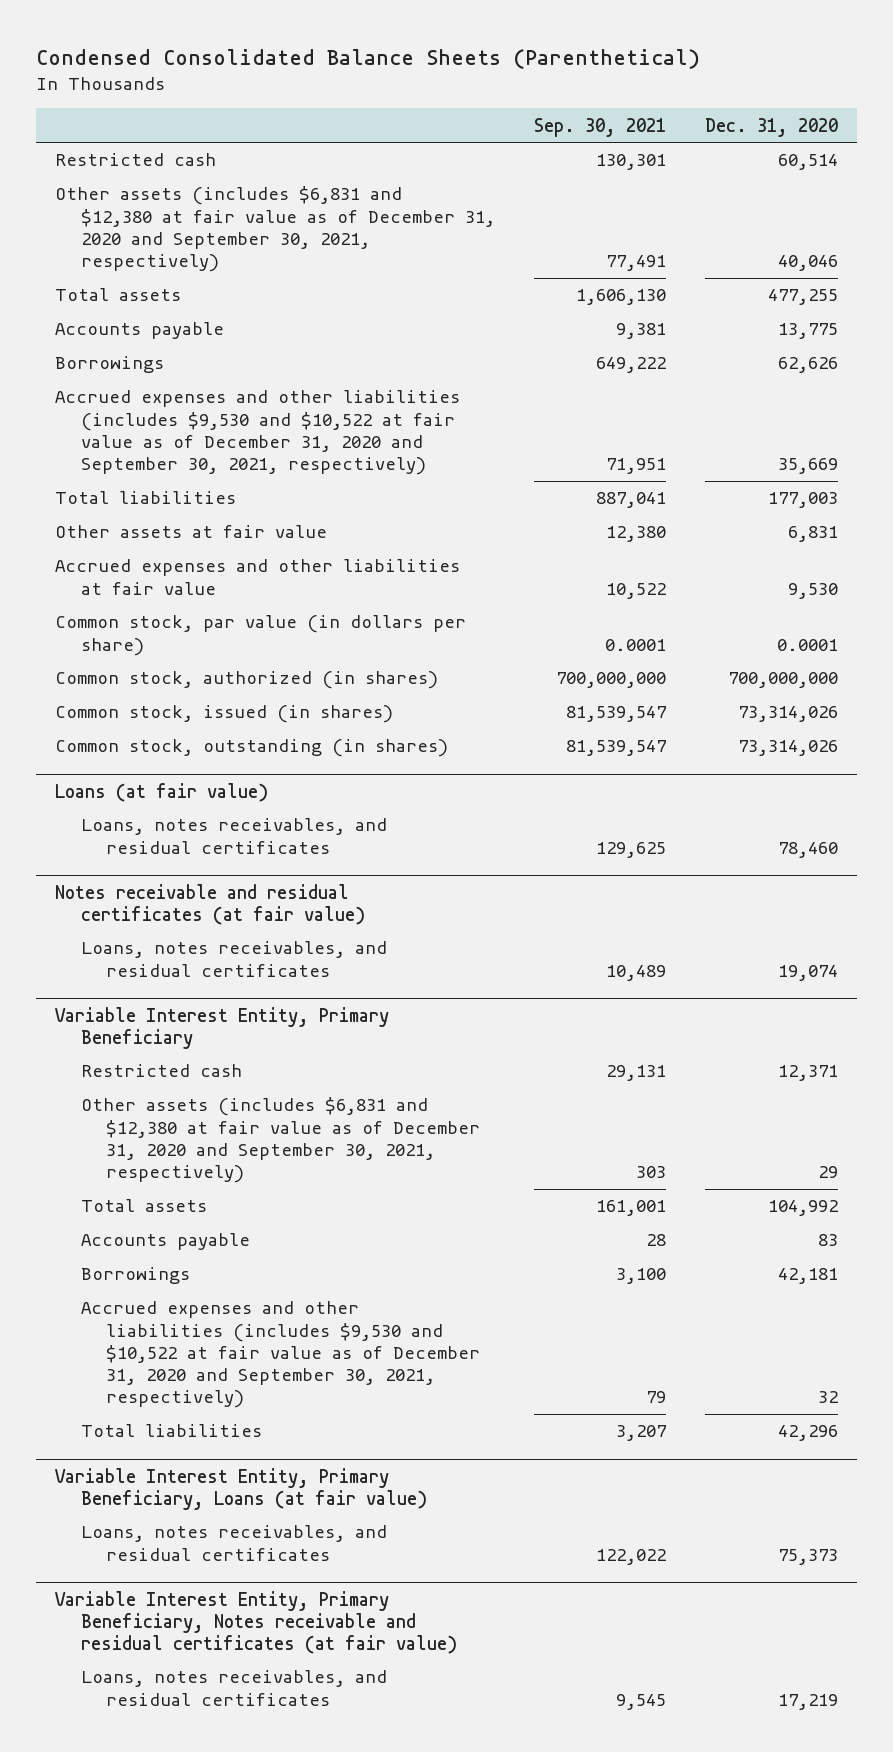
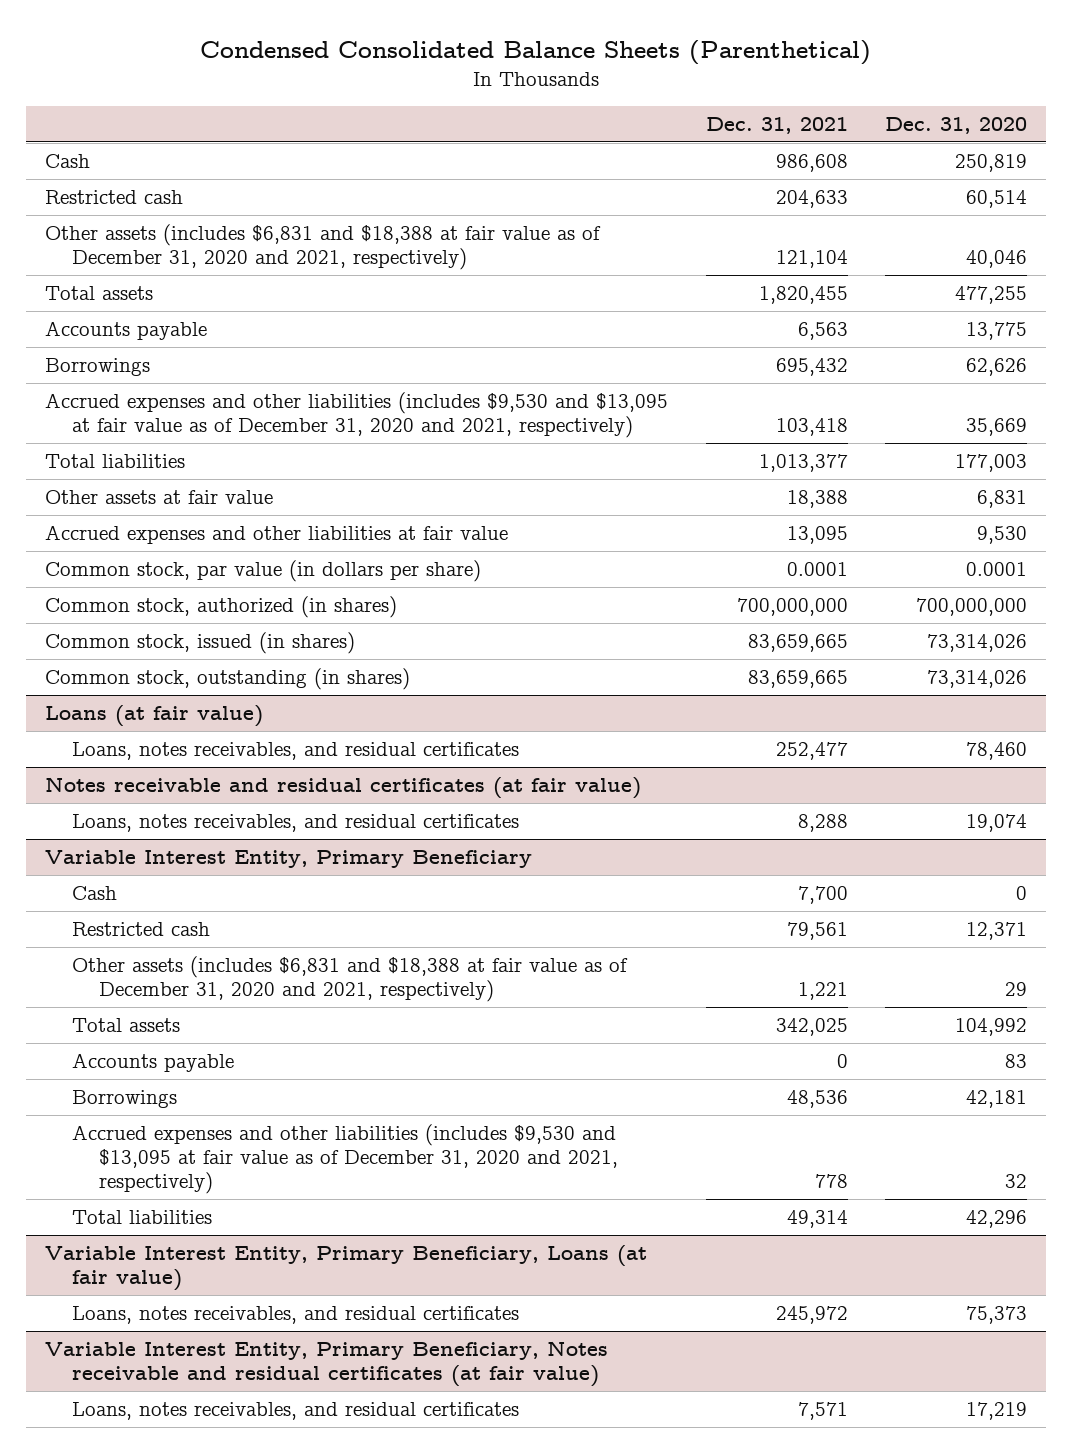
- | Sep. 30, 2021 | Dec. 31, 2020
+ | Dec. 31, 2021 | Dec. 31, 2020
+ Cash | 986,608 | 250,819
- Other assets (includes $6,831 and $12,380 at fair value as of December 31, 2020 and September 30, 2021, respectively) | 77,491 | 40,046
+ Other assets (includes $6,831 and $18,388 at fair value as of December 31, 2020 and 2021, respectively) | 121,104 | 40,046
- Accrued expenses and other liabilities (includes $9,530 and $10,522 at fair value as of December 31, 2020 and September 30, 2021, respectively) | 71,951 | 35,669
+ Accrued expenses and other liabilities (includes $9,530 and $13,095 at fair value as of December 31, 2020 and 2021, respectively) | 103,418 | 35,669
@ Variable Interest Entity, Primary Beneficiary
+ Cash | 7,700 | 0
- Other assets (includes $6,831 and $12,380 at fair value as of December 31, 2020 and September 30, 2021, respectively) | 303 | 29
+ Other assets (includes $6,831 and $18,388 at fair value as of December 31, 2020 and 2021, respectively) | 1,221 | 29
- Accrued expenses and other liabilities (includes $9,530 and $10,522 at fair value as of December 31, 2020 and September 30, 2021, respectively) | 79 | 32
+ Accrued expenses and other liabilities (includes $9,530 and $13,095 at fair value as of December 31, 2020 and 2021, respectively) | 778 | 32

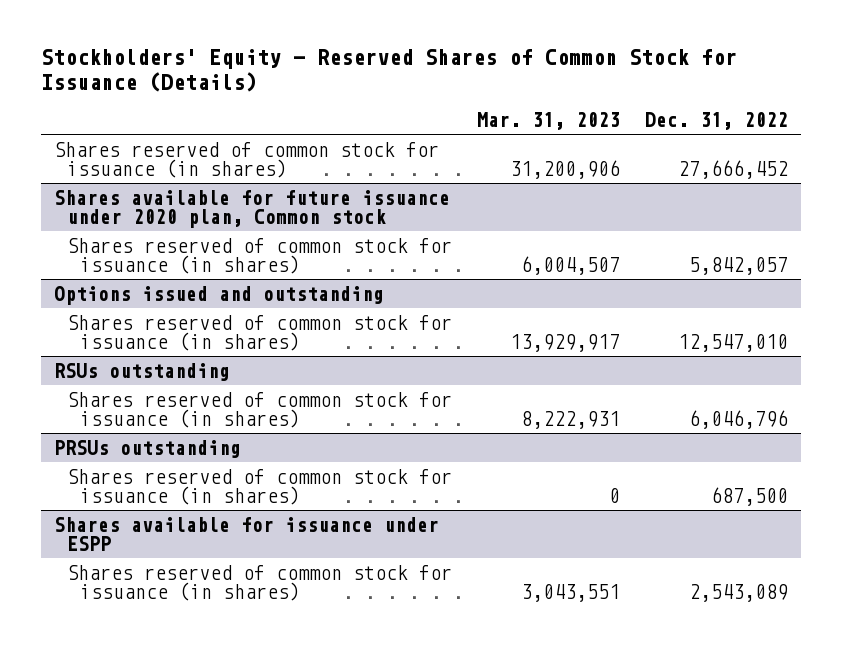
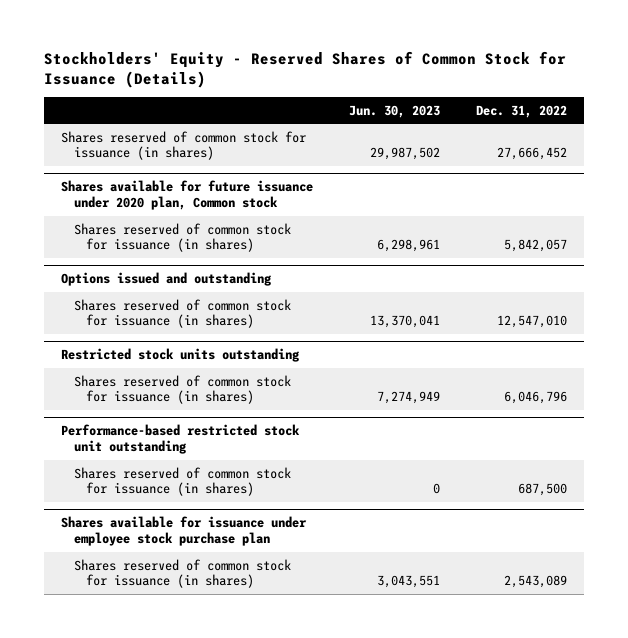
- | Mar. 31, 2023 | Dec. 31, 2022
+ | Jun. 30, 2023 | Dec. 31, 2022
- RSUs outstanding
+ Restricted stock units outstanding
- PRSUs outstanding
+ Performance-based restricted stock unit outstanding
- Shares available for issuance under ESPP
+ Shares available for issuance under employee stock purchase plan

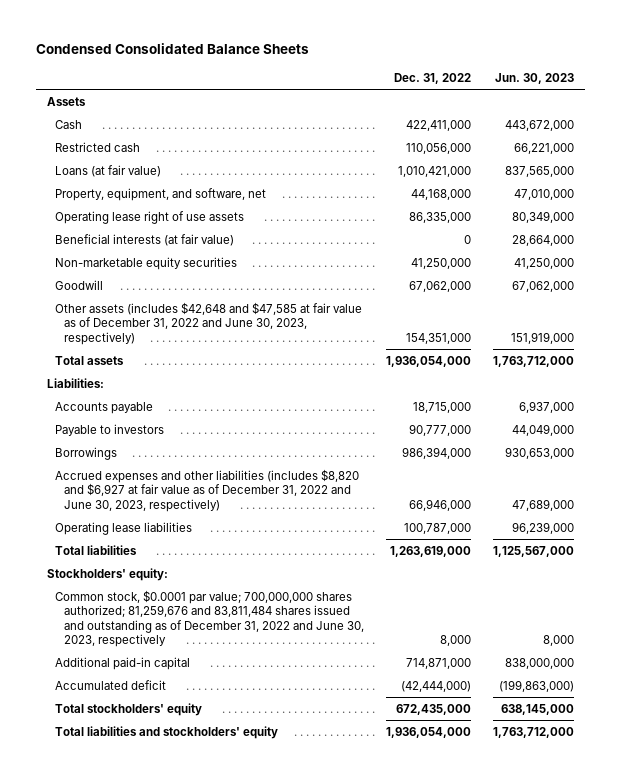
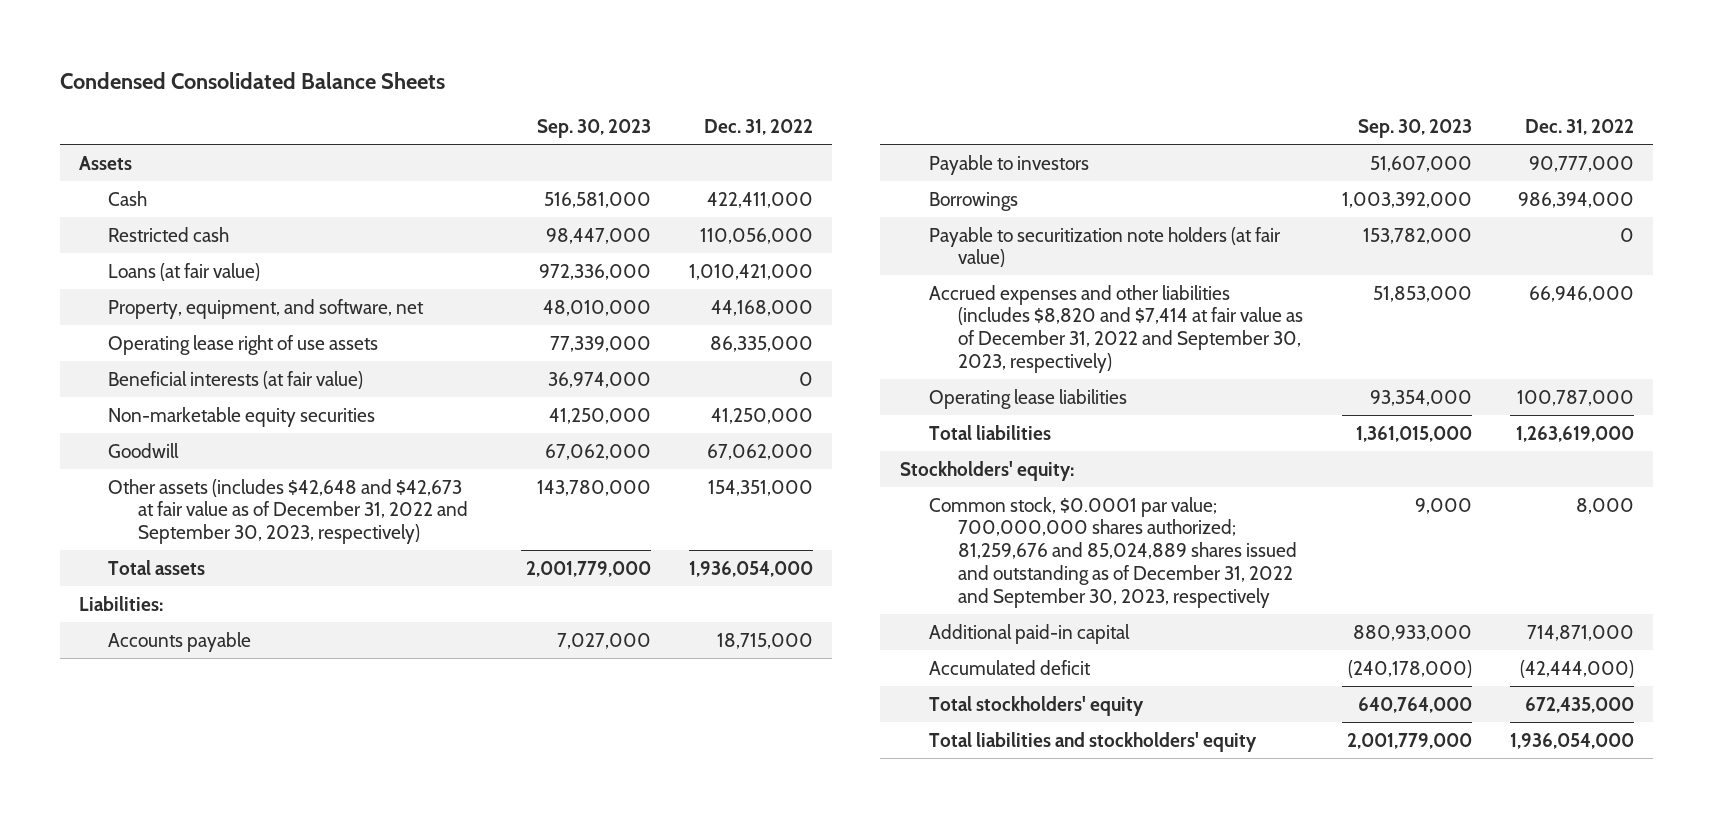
- | Dec. 31, 2022 | Jun. 30, 2023
+ | Sep. 30, 2023 | Dec. 31, 2022
- Other assets (includes $42,648 and $47,585 at fair value as of December 31, 2022 and June 30, 2023, respectively) | 154,351,000 | 151,919,000
+ Other assets (includes $42,648 and $42,673 at fair value as of December 31, 2022 and September 30, 2023, respectively) | 143,780,000 | 154,351,000
- Accrued expenses and other liabilities (includes $8,820 and $6,927 at fair value as of December 31, 2022 and June 30, 2023, respectively) | 66,946,000 | 47,689,000
+ Payable to securitization note holders (at fair value) | 153,782,000 | 0
+ Accrued expenses and other liabilities (includes $8,820 and $7,414 at fair value as of December 31, 2022 and September 30, 2023, respectively) | 51,853,000 | 66,946,000
- Common stock, $0.0001 par value; 700,000,000 shares authorized; 81,259,676 and 83,811,484 shares issued and outstanding as of December 31, 2022 and June 30, 2023, respectively | 8,000 | 8,000
+ Common stock, $0.0001 par value; 700,000,000 shares authorized; 81,259,676 and 85,024,889 shares issued and outstanding as of December 31, 2022 and September 30, 2023, respectively | 9,000 | 8,000

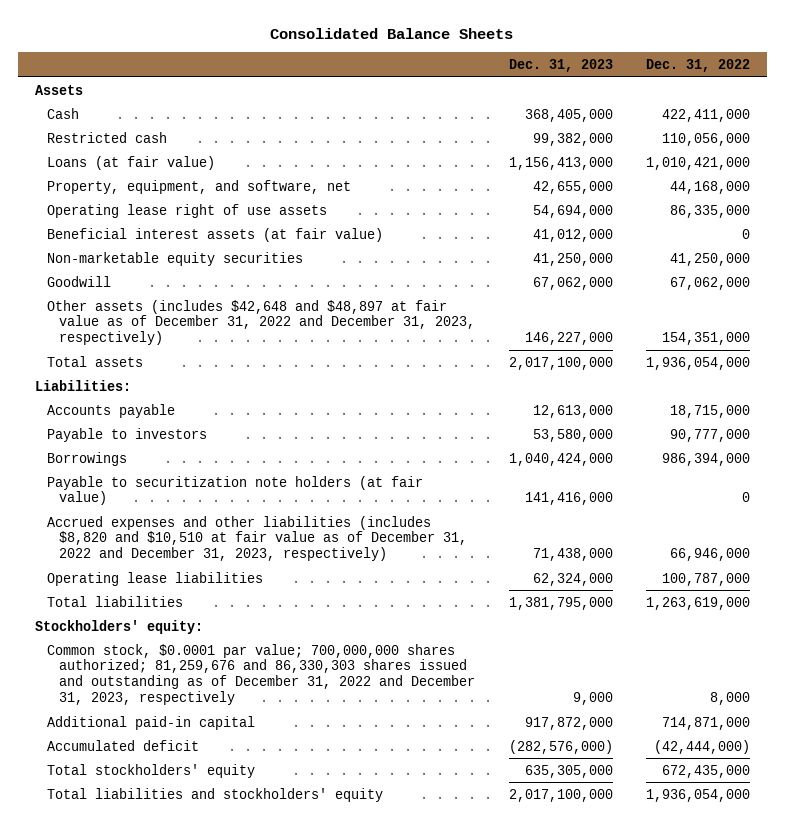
- Condensed Consolidated Balance Sheets
+ Consolidated Balance Sheets
- | Sep. 30, 2023 | Dec. 31, 2022
+ | Dec. 31, 2023 | Dec. 31, 2022
- Beneficial interests (at fair value) | 36,974,000 | 0
+ Beneficial interest assets (at fair value) | 41,012,000 | 0
- Other assets (includes $42,648 and $42,673 at fair value as of December 31, 2022 and September 30, 2023, respectively) | 143,780,000 | 154,351,000
+ Other assets (includes $42,648 and $48,897 at fair value as of December 31, 2022 and December 31, 2023, respectively) | 146,227,000 | 154,351,000
- Accrued expenses and other liabilities (includes $8,820 and $7,414 at fair value as of December 31, 2022 and September 30, 2023, respectively) | 51,853,000 | 66,946,000
+ Accrued expenses and other liabilities (includes $8,820 and $10,510 at fair value as of December 31, 2022 and December 31, 2023, respectively) | 71,438,000 | 66,946,000
- Common stock, $0.0001 par value; 700,000,000 shares authorized; 81,259,676 and 85,024,889 shares issued and outstanding as of December 31, 2022 and September 30, 2023, respectively | 9,000 | 8,000
+ Common stock, $0.0001 par value; 700,000,000 shares authorized; 81,259,676 and 86,330,303 shares issued and outstanding as of December 31, 2022 and December 31, 2023, respectively | 9,000 | 8,000

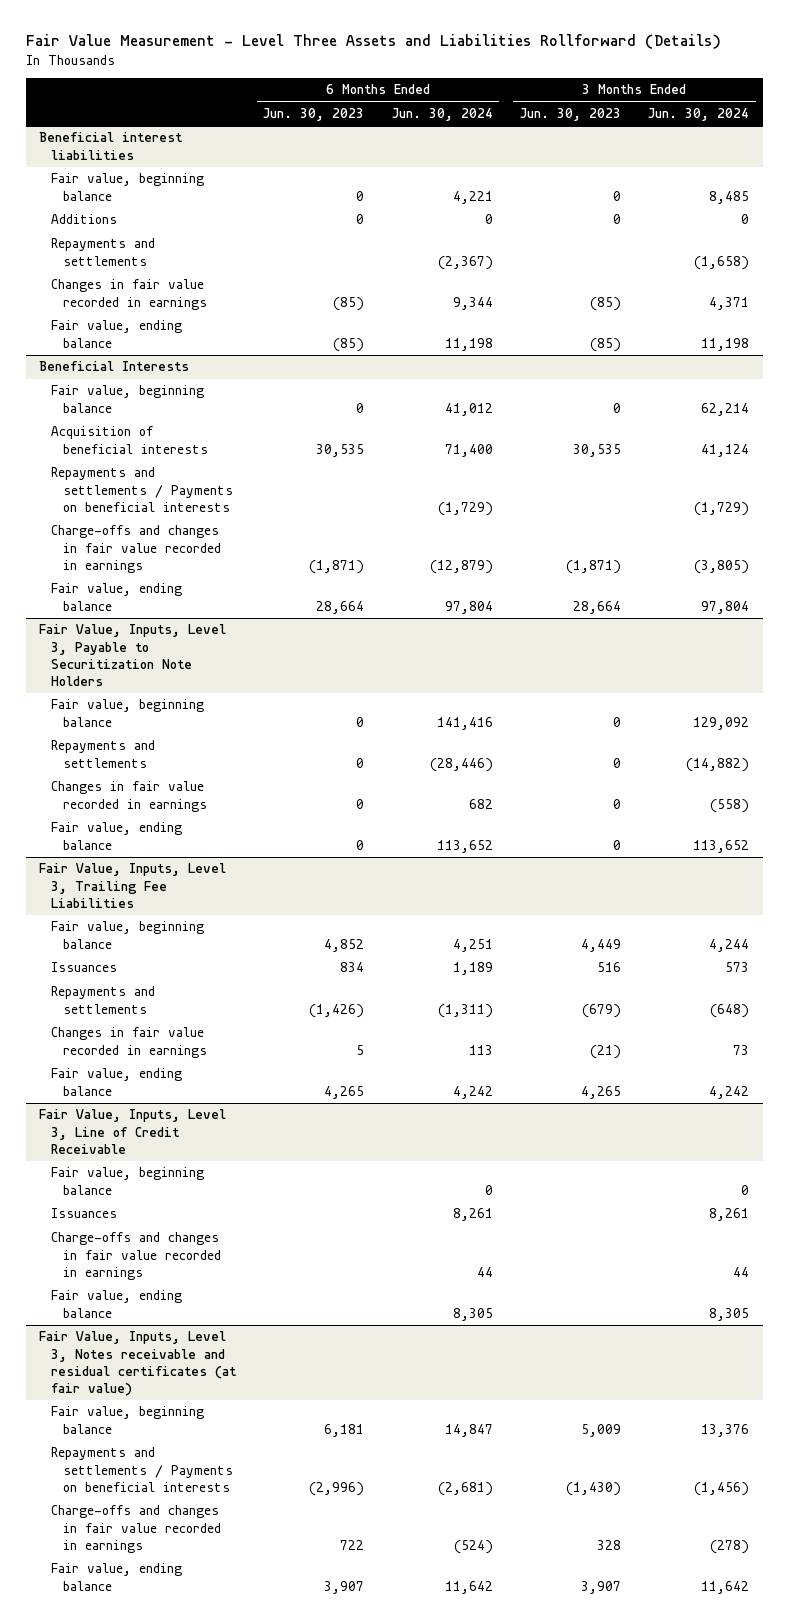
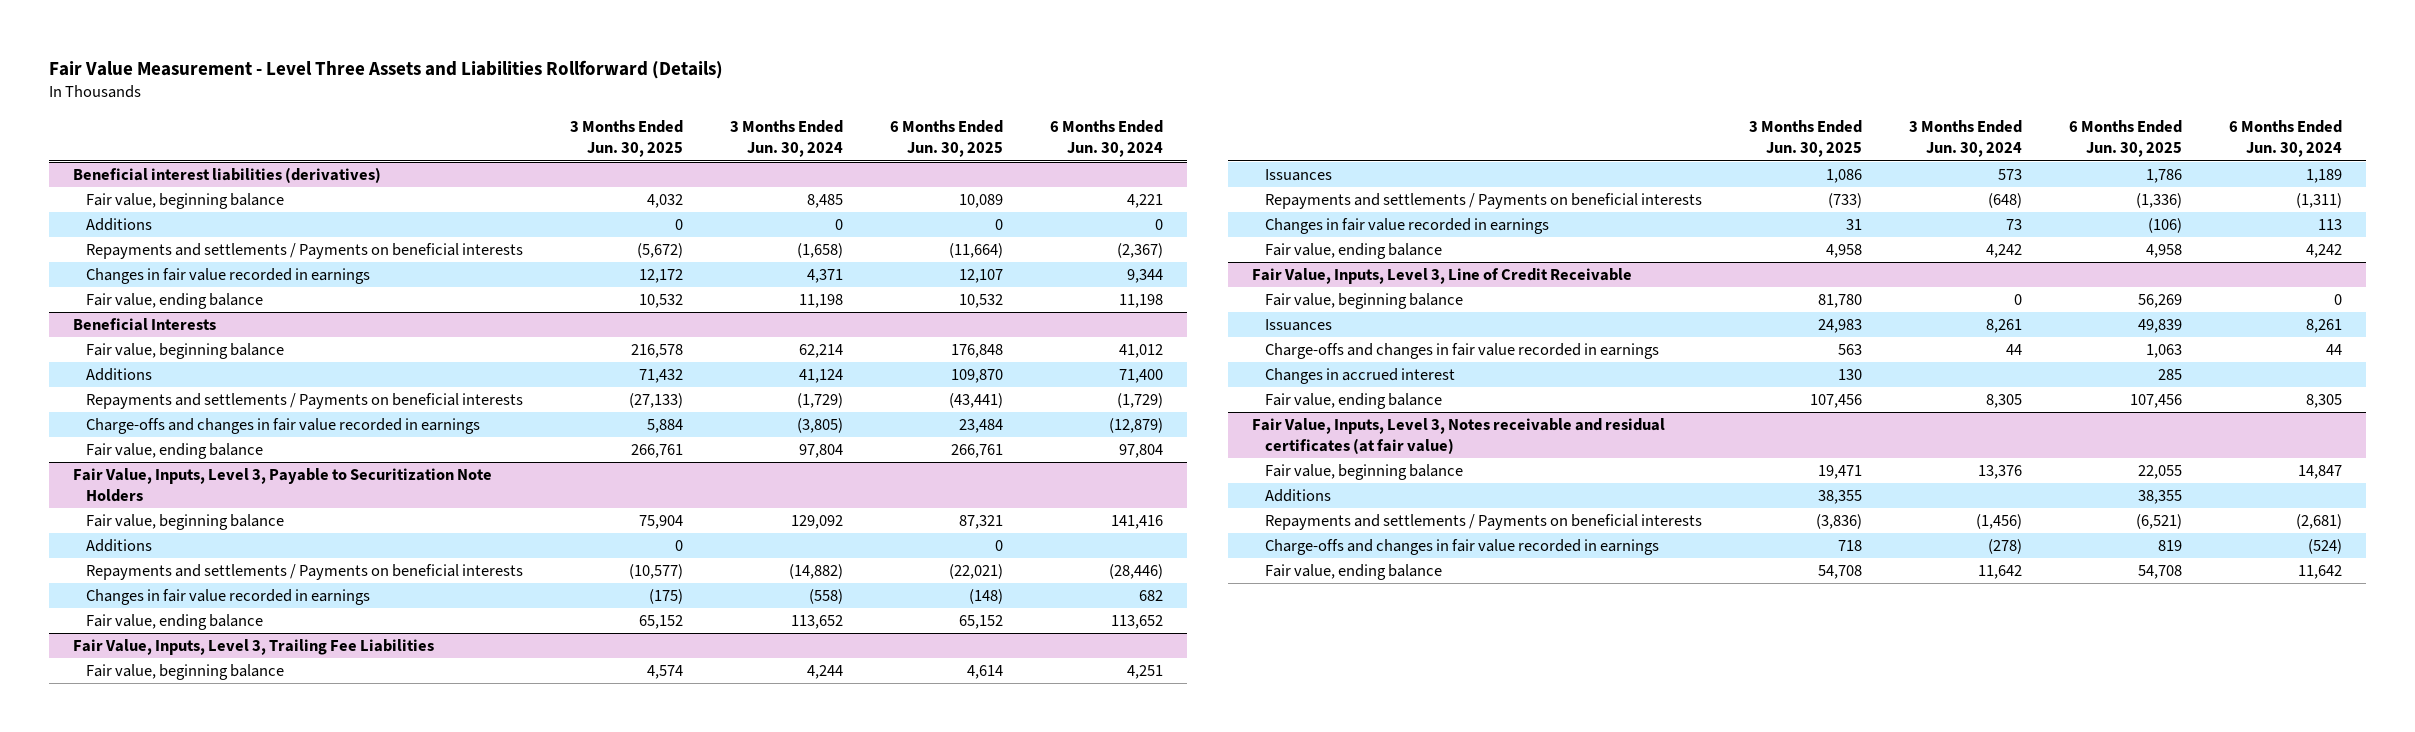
- | 6 Months Ended Jun. 30, 2023 | 6 Months Ended Jun. 30, 2024 | 3 Months Ended Jun. 30, 2023 | 3 Months Ended Jun. 30, 2024
+ | 3 Months Ended Jun. 30, 2025 | 3 Months Ended Jun. 30, 2024 | 6 Months Ended Jun. 30, 2025 | 6 Months Ended Jun. 30, 2024
- Beneficial interest liabilities
+ Beneficial interest liabilities (derivatives)
- Repayments and settlements | | (2,367) | | (1,658)
+ Repayments and settlements / Payments on beneficial interests | (5,672) | (1,658) | (11,664) | (2,367)
@ Beneficial Interests
- Acquisition of beneficial interests | 30,535 | 71,400 | 30,535 | 41,124
+ Additions | 71,432 | 41,124 | 109,870 | 71,400
@ Fair Value, Inputs, Level 3, Payable to Securitization Note Holders
- Repayments and settlements | 0 | (28,446) | 0 | (14,882)
+ Additions | 0 | | 0 |
+ Repayments and settlements / Payments on beneficial interests | (10,577) | (14,882) | (22,021) | (28,446)
@ Fair Value, Inputs, Level 3, Trailing Fee Liabilities
- Repayments and settlements | (1,426) | (1,311) | (679) | (648)
+ Repayments and settlements / Payments on beneficial interests | (733) | (648) | (1,336) | (1,311)
@ Fair Value, Inputs, Level 3, Line of Credit Receivable
+ Changes in accrued interest | 130 | | 285 |
@ Fair Value, Inputs, Level 3, Notes receivable and residual certificates (at fair value)
+ Additions | 38,355 | | 38,355 |

